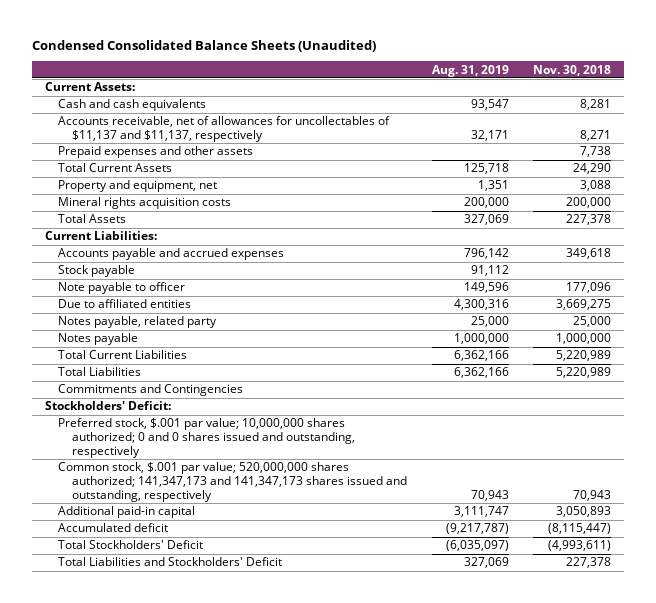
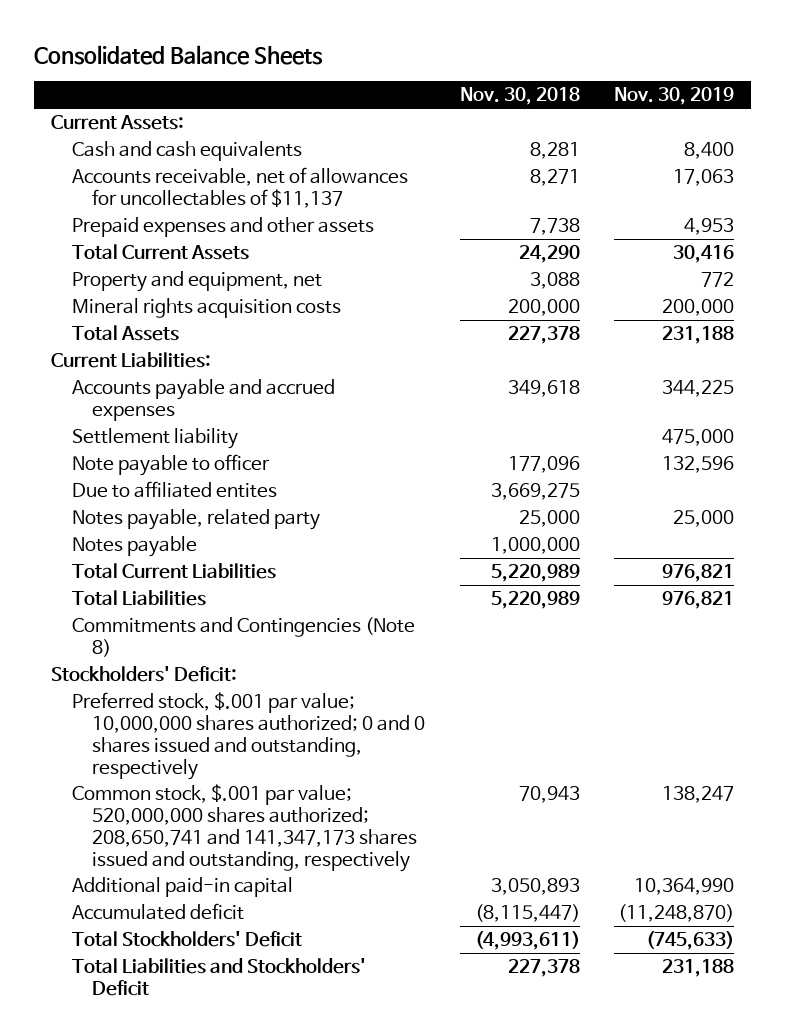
- Condensed Consolidated Balance Sheets (Unaudited)
+ Consolidated Balance Sheets
- | Aug. 31, 2019 | Nov. 30, 2018
+ | Nov. 30, 2018 | Nov. 30, 2019
- Accounts receivable, net of allowances for uncollectables of $11,137 and $11,137, respectively | 32,171 | 8,271
+ Accounts receivable, net of allowances for uncollectables of $11,137 | 8,271 | 17,063
- Stock payable | 91,112 |
+ Settlement liability | | 475,000
- Due to affiliated entities | 4,300,316 | 3,669,275
+ Due to affiliated entites | 3,669,275 |
- Commitments and Contingencies
+ Commitments and Contingencies (Note 8)
- Common stock, $.001 par value; 520,000,000 shares authorized; 141,347,173 and 141,347,173 shares issued and outstanding, respectively | 70,943 | 70,943
+ Common stock, $.001 par value; 520,000,000 shares authorized; 208,650,741 and 141,347,173 shares issued and outstanding, respectively | 70,943 | 138,247

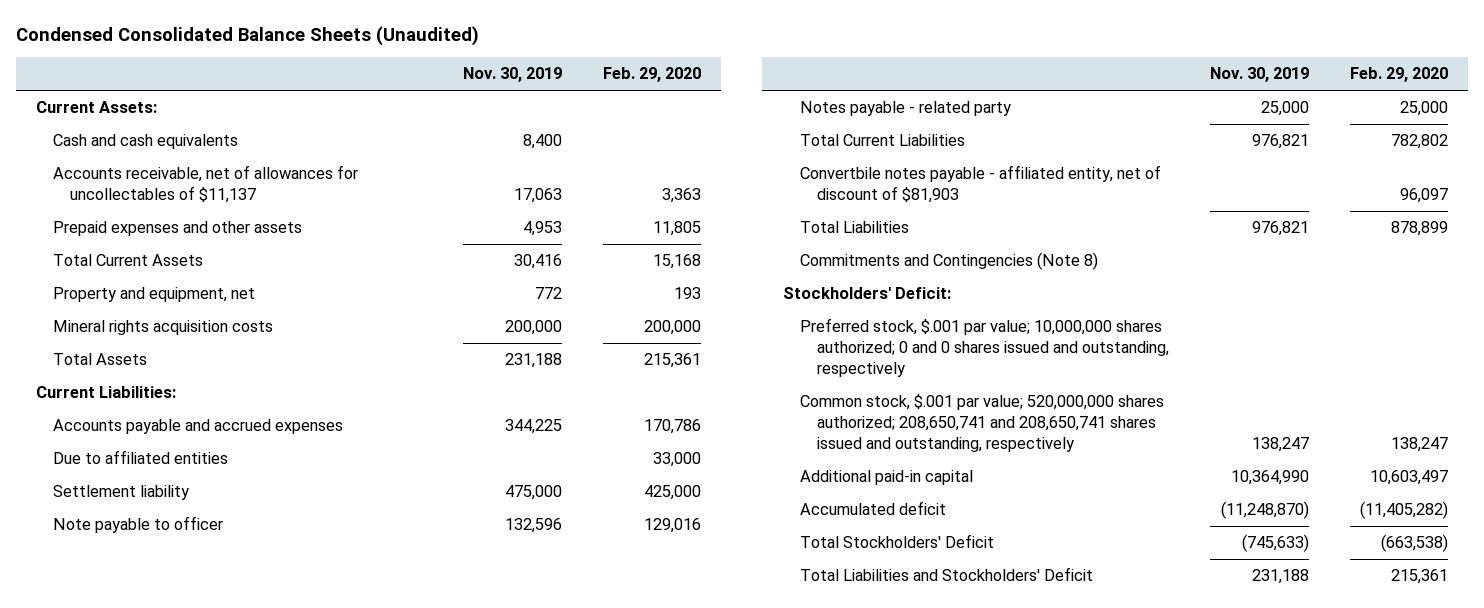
- Consolidated Balance Sheets
+ Condensed Consolidated Balance Sheets (Unaudited)
- | Nov. 30, 2018 | Nov. 30, 2019
+ | Nov. 30, 2019 | Feb. 29, 2020
+ Due to affiliated entities | | 33,000
- Due to affiliated entites | 3,669,275 |
- Notes payable, related party | 25,000 | 25,000
- Notes payable | 1,000,000 |
+ Notes payable - related party | 25,000 | 25,000
+ Convertbile notes payable - affiliated entity, net of discount of $81,903 | | 96,097
- Common stock, $.001 par value; 520,000,000 shares authorized; 208,650,741 and 141,347,173 shares issued and outstanding, respectively | 70,943 | 138,247
+ Common stock, $.001 par value; 520,000,000 shares authorized; 208,650,741 and 208,650,741 shares issued and outstanding, respectively | 138,247 | 138,247

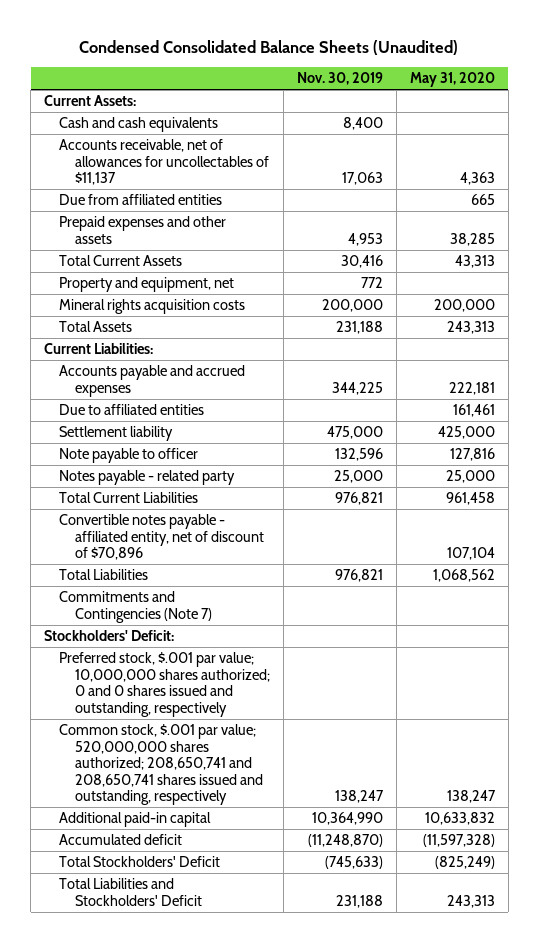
- | Nov. 30, 2019 | Feb. 29, 2020
+ | Nov. 30, 2019 | May 31, 2020
+ Due from affiliated entities | | 665
- Convertbile notes payable - affiliated entity, net of discount of $81,903 | | 96,097
+ Convertible notes payable - affiliated entity, net of discount of $70,896 | | 107,104
- Commitments and Contingencies (Note 8)
+ Commitments and Contingencies (Note 7)

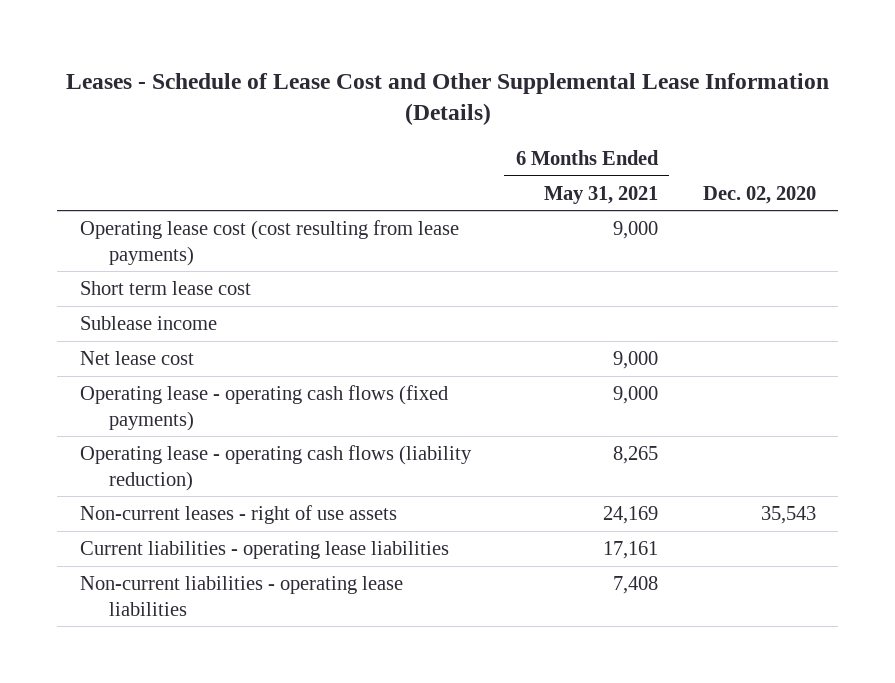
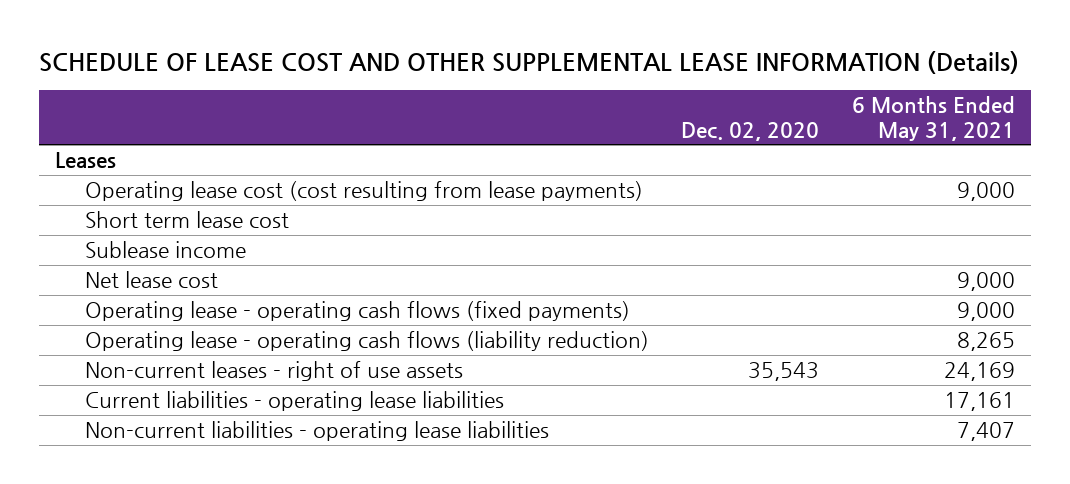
- Leases - Schedule of Lease Cost and Other Supplemental Lease Information (Details)
+ SCHEDULE OF LEASE COST AND OTHER SUPPLEMENTAL LEASE INFORMATION (Details)
- | 6 Months Ended May 31, 2021 | Dec. 02, 2020
+ | Dec. 02, 2020 | 6 Months Ended May 31, 2021
+ Leases
- Non-current liabilities - operating lease liabilities | 7,408 |
+ Non-current liabilities - operating lease liabilities | | 7,407

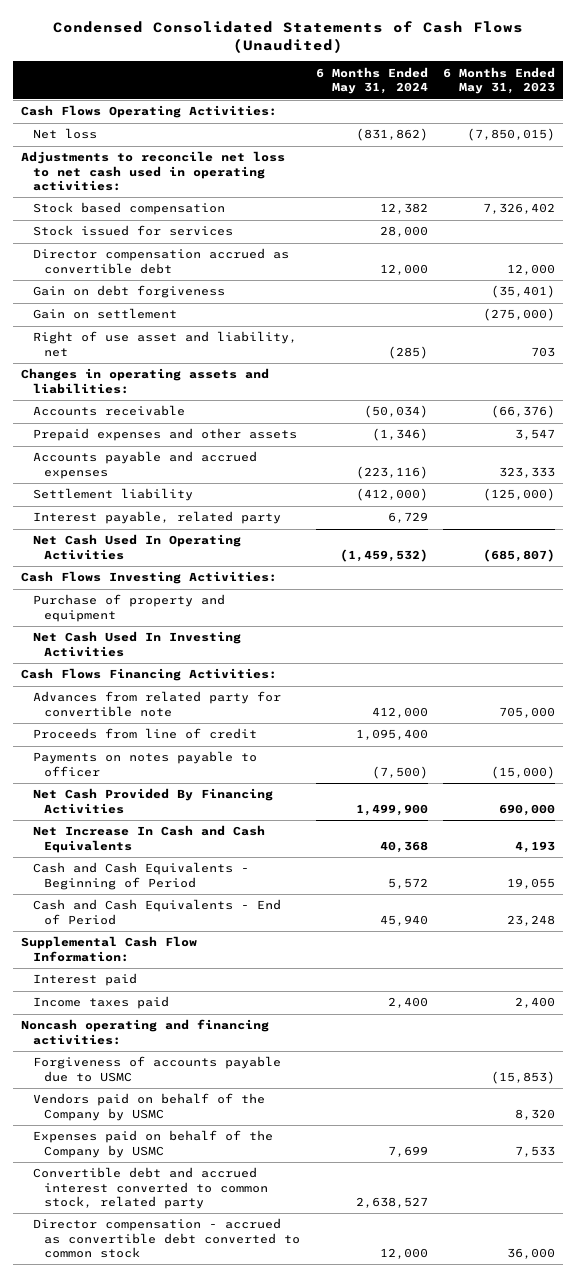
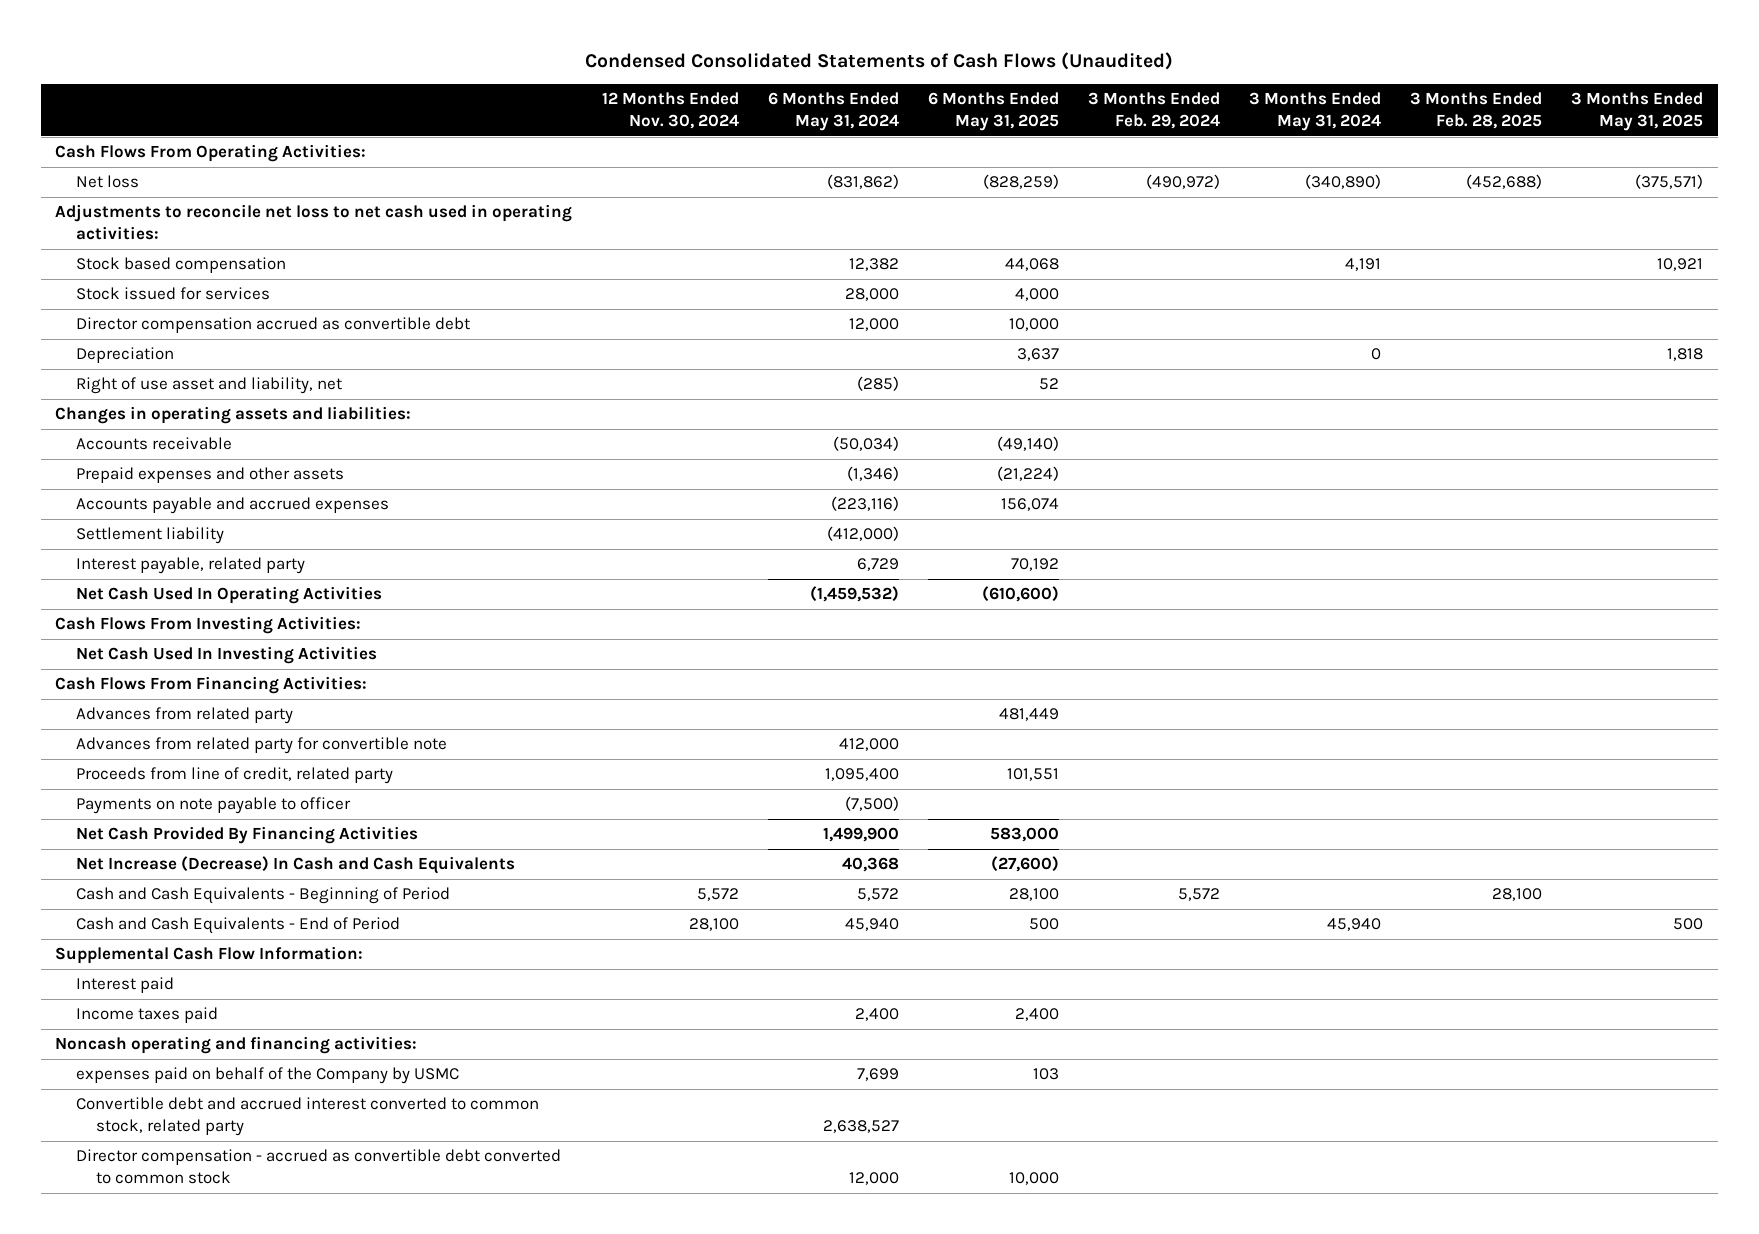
- | 6 Months Ended May 31, 2024 | 6 Months Ended May 31, 2023
+ | 12 Months Ended Nov. 30, 2024 | 6 Months Ended May 31, 2024 | 6 Months Ended May 31, 2025 | 3 Months Ended Feb. 29, 2024 | 3 Months Ended May 31, 2024 | 3 Months Ended Feb. 28, 2025 | 3 Months Ended May 31, 2025
- Cash Flows Operating Activities:
+ Cash Flows From Operating Activities:
- Gain on debt forgiveness | | (35,401)
- Gain on settlement | | (275,000)
+ Depreciation | | | 3,637 | | 0 | | 1,818
- Cash Flows Investing Activities:
- Purchase of property and equipment
+ Cash Flows From Investing Activities:
- Cash Flows Financing Activities:
+ Cash Flows From Financing Activities:
+ Advances from related party | | | 481,449 | | | |
- Proceeds from line of credit | 1,095,400 |
- Payments on notes payable to officer | (7,500) | (15,000)
+ Proceeds from line of credit, related party | | 1,095,400 | 101,551 | | | |
+ Payments on note payable to officer | | (7,500) | | | | |
- Net Increase In Cash and Cash Equivalents | 40,368 | 4,193
+ Net Increase (Decrease) In Cash and Cash Equivalents | | 40,368 | (27,600) | | | |
- Forgiveness of accounts payable due to USMC | | (15,853)
- Vendors paid on behalf of the Company by USMC | | 8,320
- Expenses paid on behalf of the Company by USMC | 7,699 | 7,533
+ expenses paid on behalf of the Company by USMC | | 7,699 | 103 | | | |

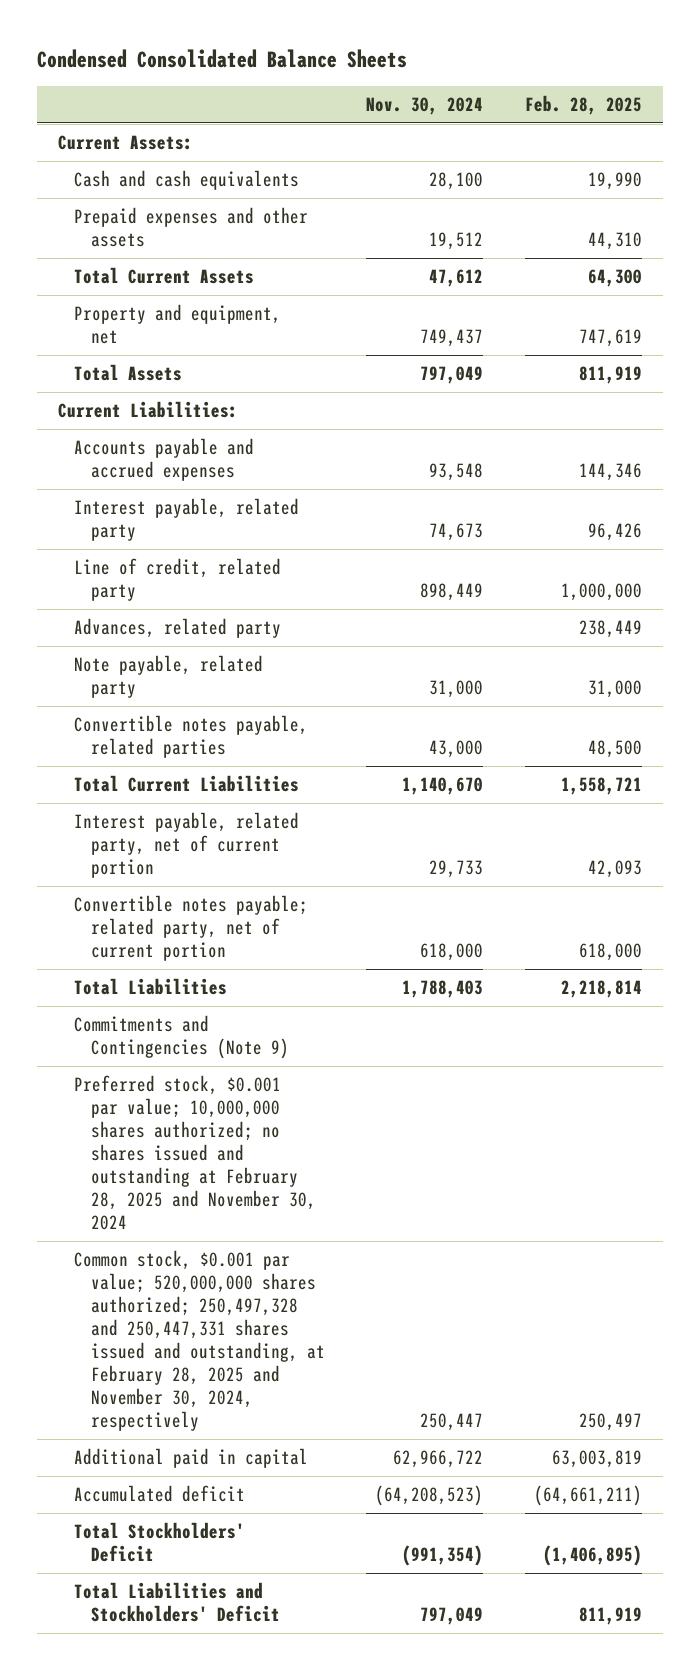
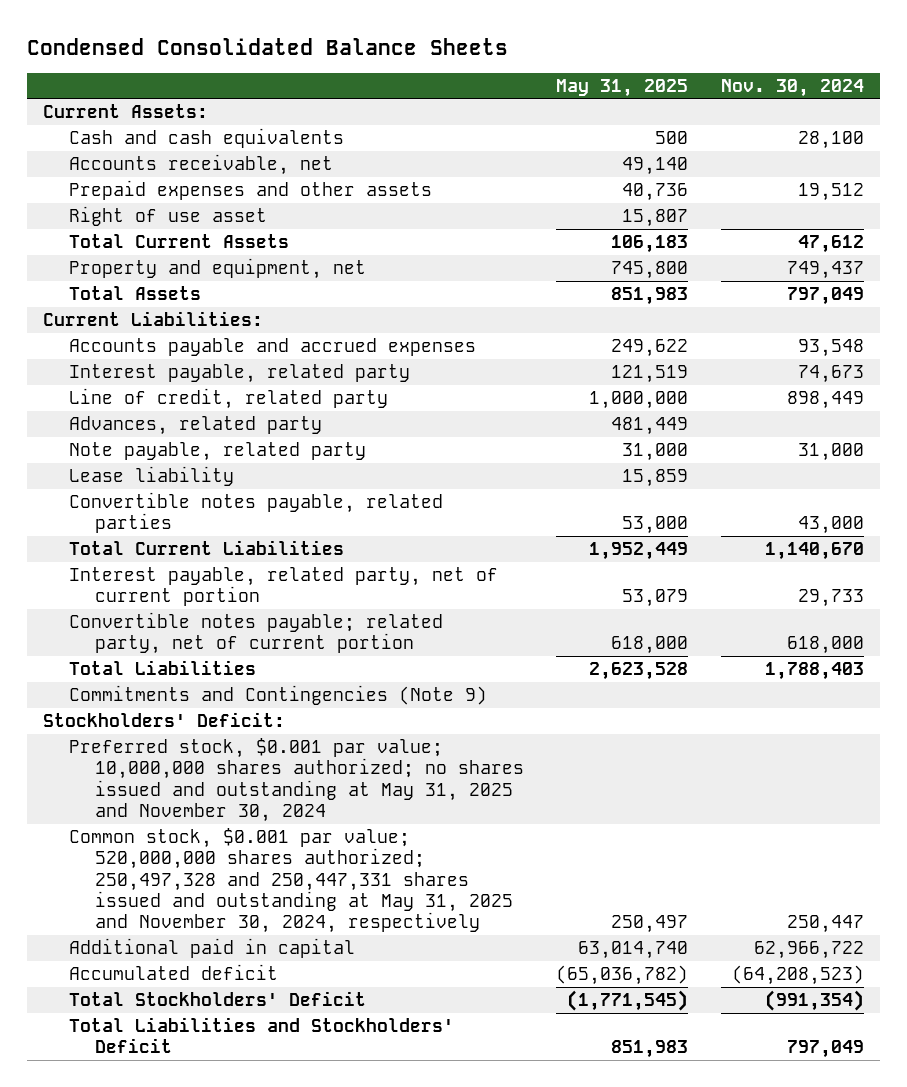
- | Nov. 30, 2024 | Feb. 28, 2025
+ | May 31, 2025 | Nov. 30, 2024
+ Accounts receivable, net | 49,140 |
+ Right of use asset | 15,807 |
+ Lease liability | 15,859 |
- Preferred stock, $0.001 par value; 10,000,000 shares authorized; no shares issued and outstanding at February 28, 2025 and November 30, 2024
- Common stock, $0.001 par value; 520,000,000 shares authorized; 250,497,328 and 250,447,331 shares issued and outstanding, at February 28, 2025 and November 30, 2024, respectively | 250,447 | 250,497
+ Stockholders' Deficit:
+ Preferred stock, $0.001 par value; 10,000,000 shares authorized; no shares issued and outstanding at May 31, 2025 and November 30, 2024
+ Common stock, $0.001 par value; 520,000,000 shares authorized; 250,497,328 and 250,447,331 shares issued and outstanding at May 31, 2025 and November 30, 2024, respectively | 250,497 | 250,447

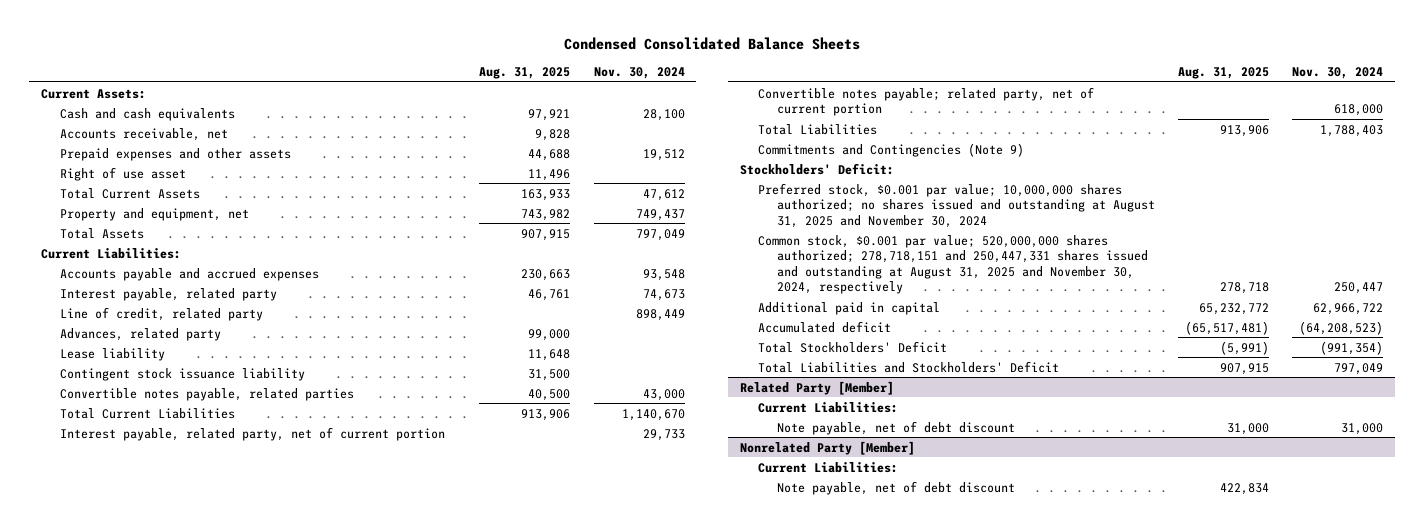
- | May 31, 2025 | Nov. 30, 2024
+ | Aug. 31, 2025 | Nov. 30, 2024
- Note payable, related party | 31,000 | 31,000
+ Contingent stock issuance liability | 31,500 |
- Preferred stock, $0.001 par value; 10,000,000 shares authorized; no shares issued and outstanding at May 31, 2025 and November 30, 2024
- Common stock, $0.001 par value; 520,000,000 shares authorized; 250,497,328 and 250,447,331 shares issued and outstanding at May 31, 2025 and November 30, 2024, respectively | 250,497 | 250,447
+ Preferred stock, $0.001 par value; 10,000,000 shares authorized; no shares issued and outstanding at August 31, 2025 and November 30, 2024
+ Common stock, $0.001 par value; 520,000,000 shares authorized; 278,718,151 and 250,447,331 shares issued and outstanding at August 31, 2025 and November 30, 2024, respectively | 278,718 | 250,447
+ Related Party [Member]
+ Current Liabilities:
+ Note payable, net of debt discount | 31,000 | 31,000
+ Nonrelated Party [Member]
+ Current Liabilities:
+ Note payable, net of debt discount | 422,834 |

